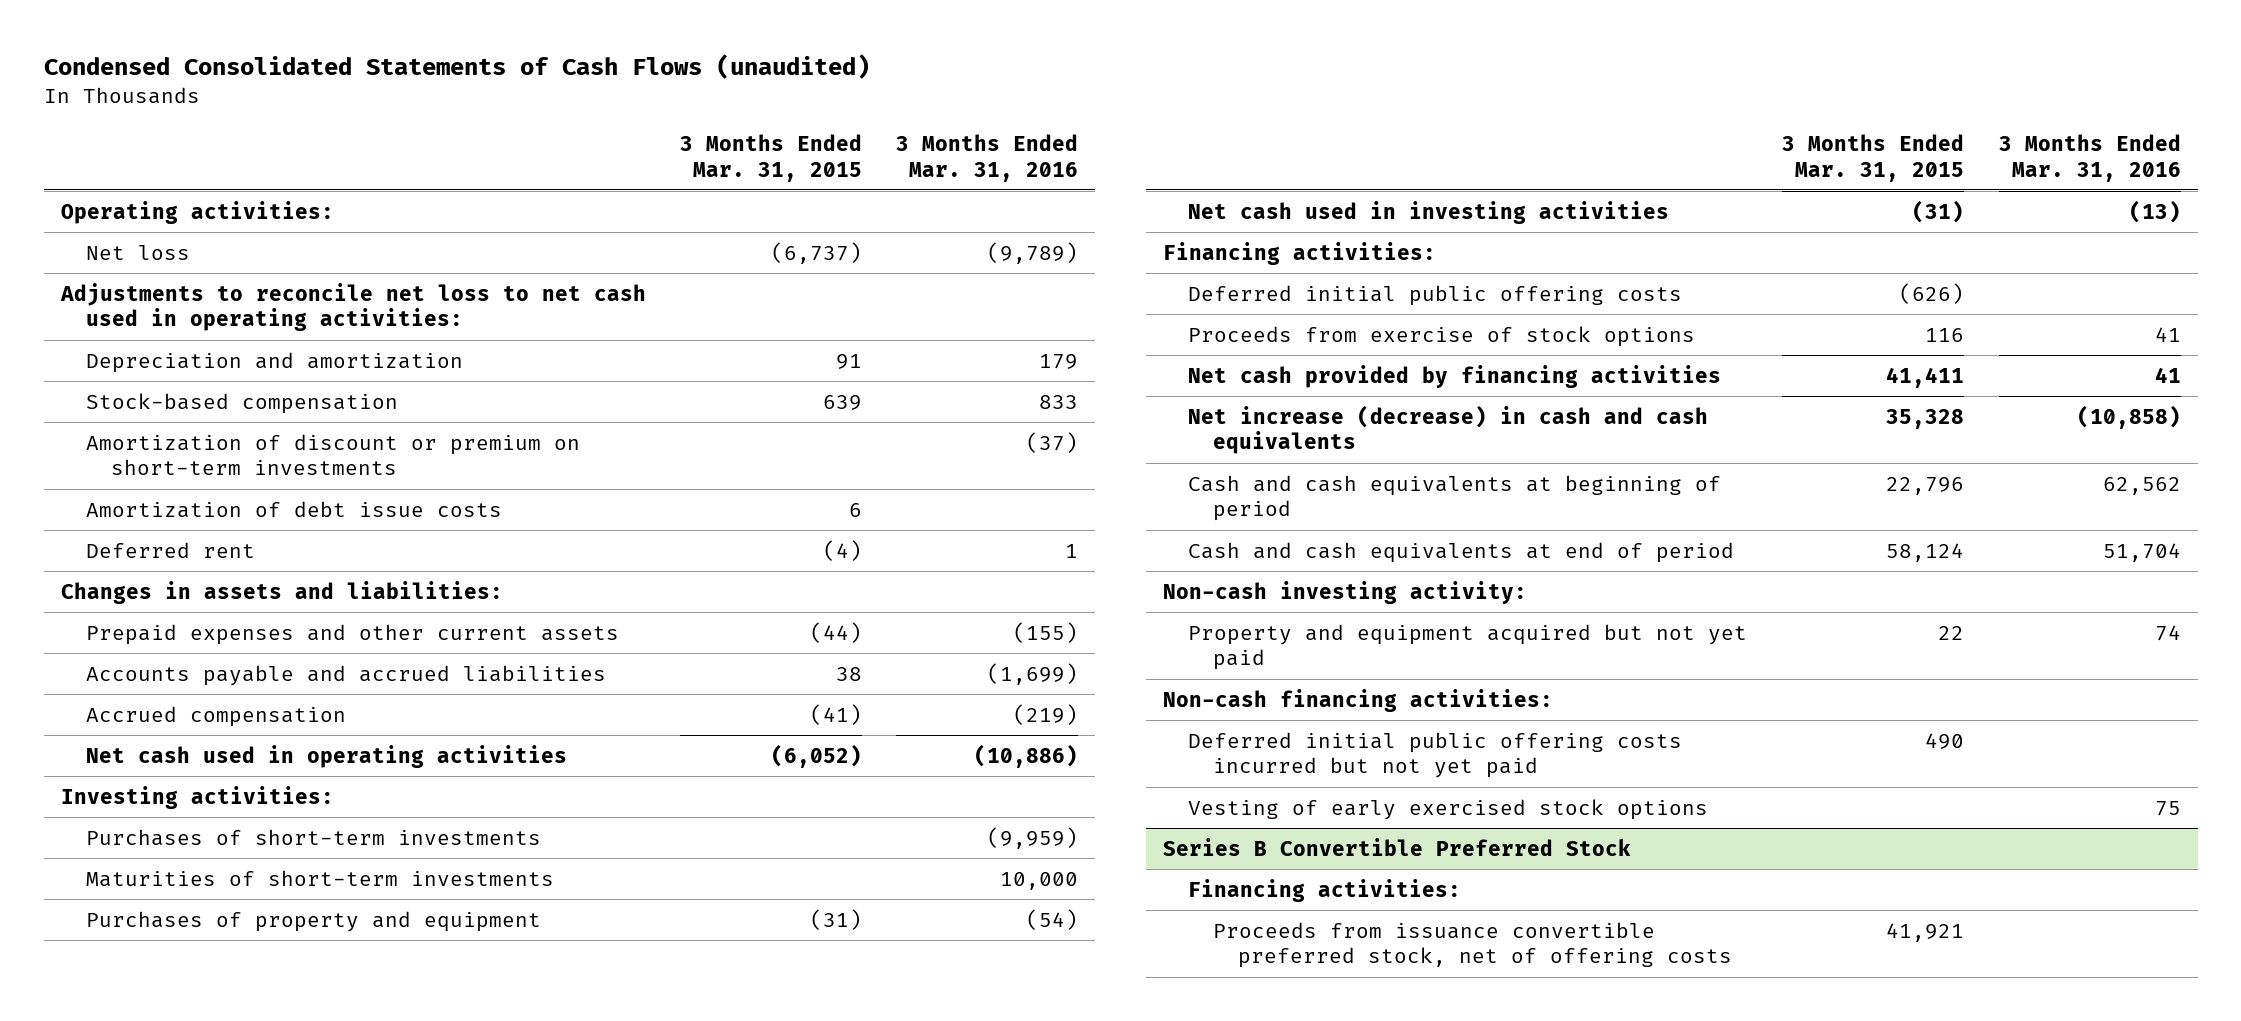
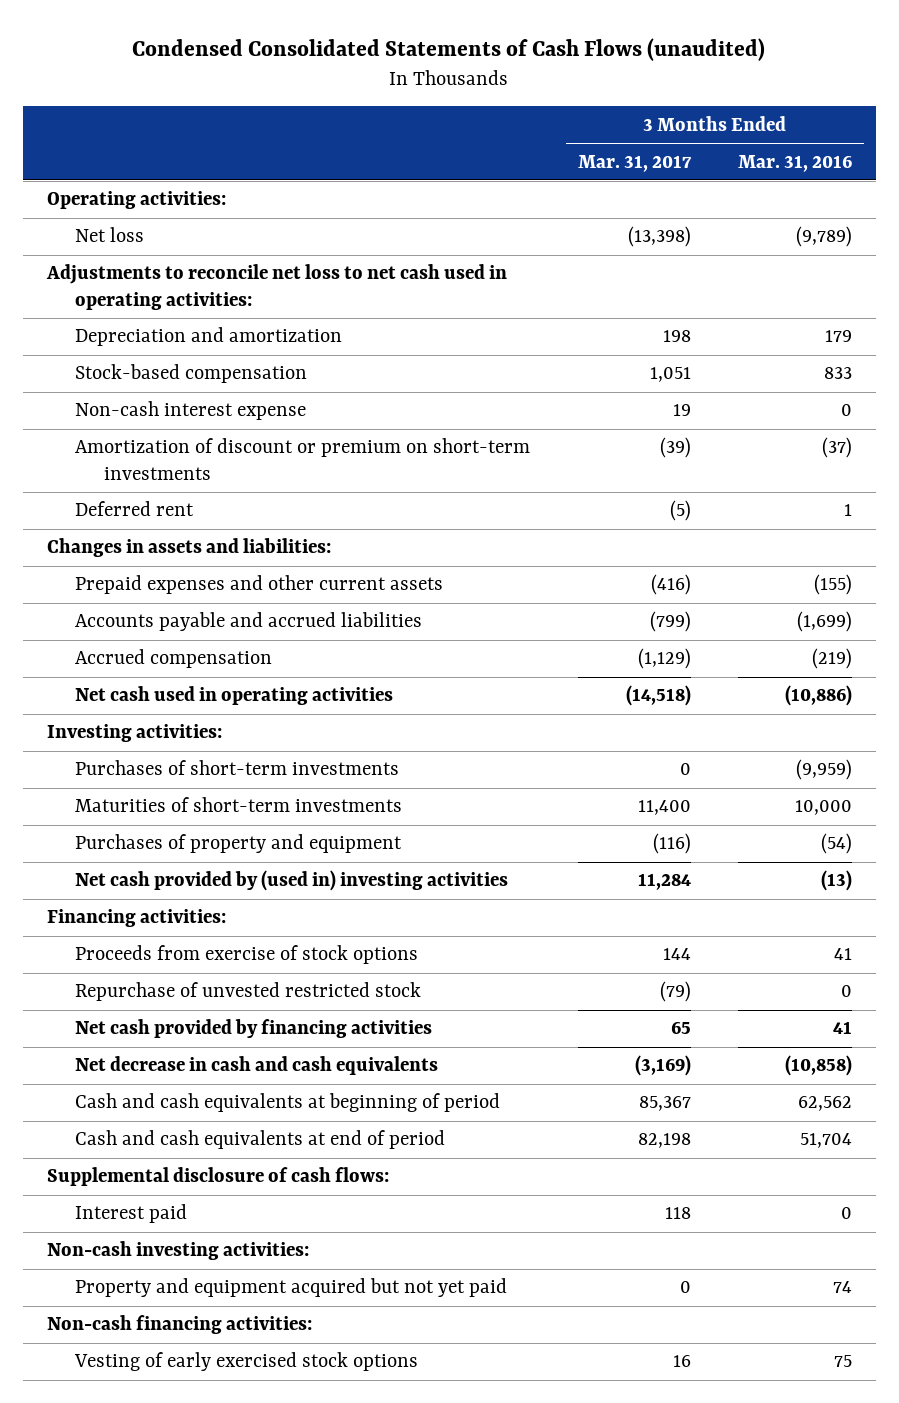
- | 3 Months Ended Mar. 31, 2015 | 3 Months Ended Mar. 31, 2016
+ | 3 Months Ended Mar. 31, 2017 | 3 Months Ended Mar. 31, 2016
+ Non-cash interest expense | 19 | 0
- Amortization of debt issue costs | 6 |
- Net cash used in investing activities | (31) | (13)
+ Net cash provided by (used in) investing activities | 11,284 | (13)
- Deferred initial public offering costs | (626) |
+ Repurchase of unvested restricted stock | (79) | 0
- Net increase (decrease) in cash and cash equivalents | 35,328 | (10,858)
+ Net decrease in cash and cash equivalents | (3,169) | (10,858)
- Non-cash investing activity:
+ Supplemental disclosure of cash flows:
+ Interest paid | 118 | 0
+ Non-cash investing activities:
- Deferred initial public offering costs incurred but not yet paid | 490 |
- Series B Convertible Preferred Stock
- Financing activities:
- Proceeds from issuance convertible preferred stock, net of offering costs | 41,921 |

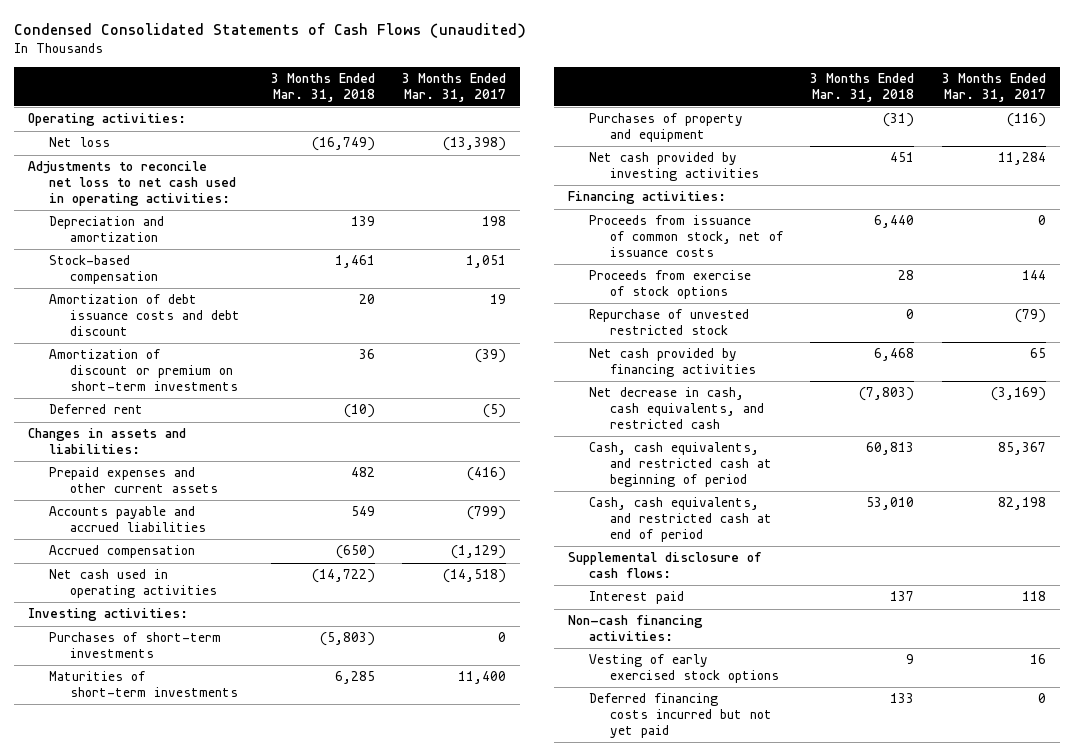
- | 3 Months Ended Mar. 31, 2017 | 3 Months Ended Mar. 31, 2016
+ | 3 Months Ended Mar. 31, 2018 | 3 Months Ended Mar. 31, 2017
- Non-cash interest expense | 19 | 0
+ Amortization of debt issuance costs and debt discount | 20 | 19
- Net cash provided by (used in) investing activities | 11,284 | (13)
+ Net cash provided by investing activities | 451 | 11,284
+ Proceeds from issuance of common stock, net of issuance costs | 6,440 | 0
- Net decrease in cash and cash equivalents | (3,169) | (10,858)
- Cash and cash equivalents at beginning of period | 85,367 | 62,562
- Cash and cash equivalents at end of period | 82,198 | 51,704
+ Net decrease in cash, cash equivalents, and restricted cash | (7,803) | (3,169)
+ Cash, cash equivalents, and restricted cash at beginning of period | 60,813 | 85,367
+ Cash, cash equivalents, and restricted cash at end of period | 53,010 | 82,198
- Non-cash investing activities:
- Property and equipment acquired but not yet paid | 0 | 74
+ Deferred financing costs incurred but not yet paid | 133 | 0

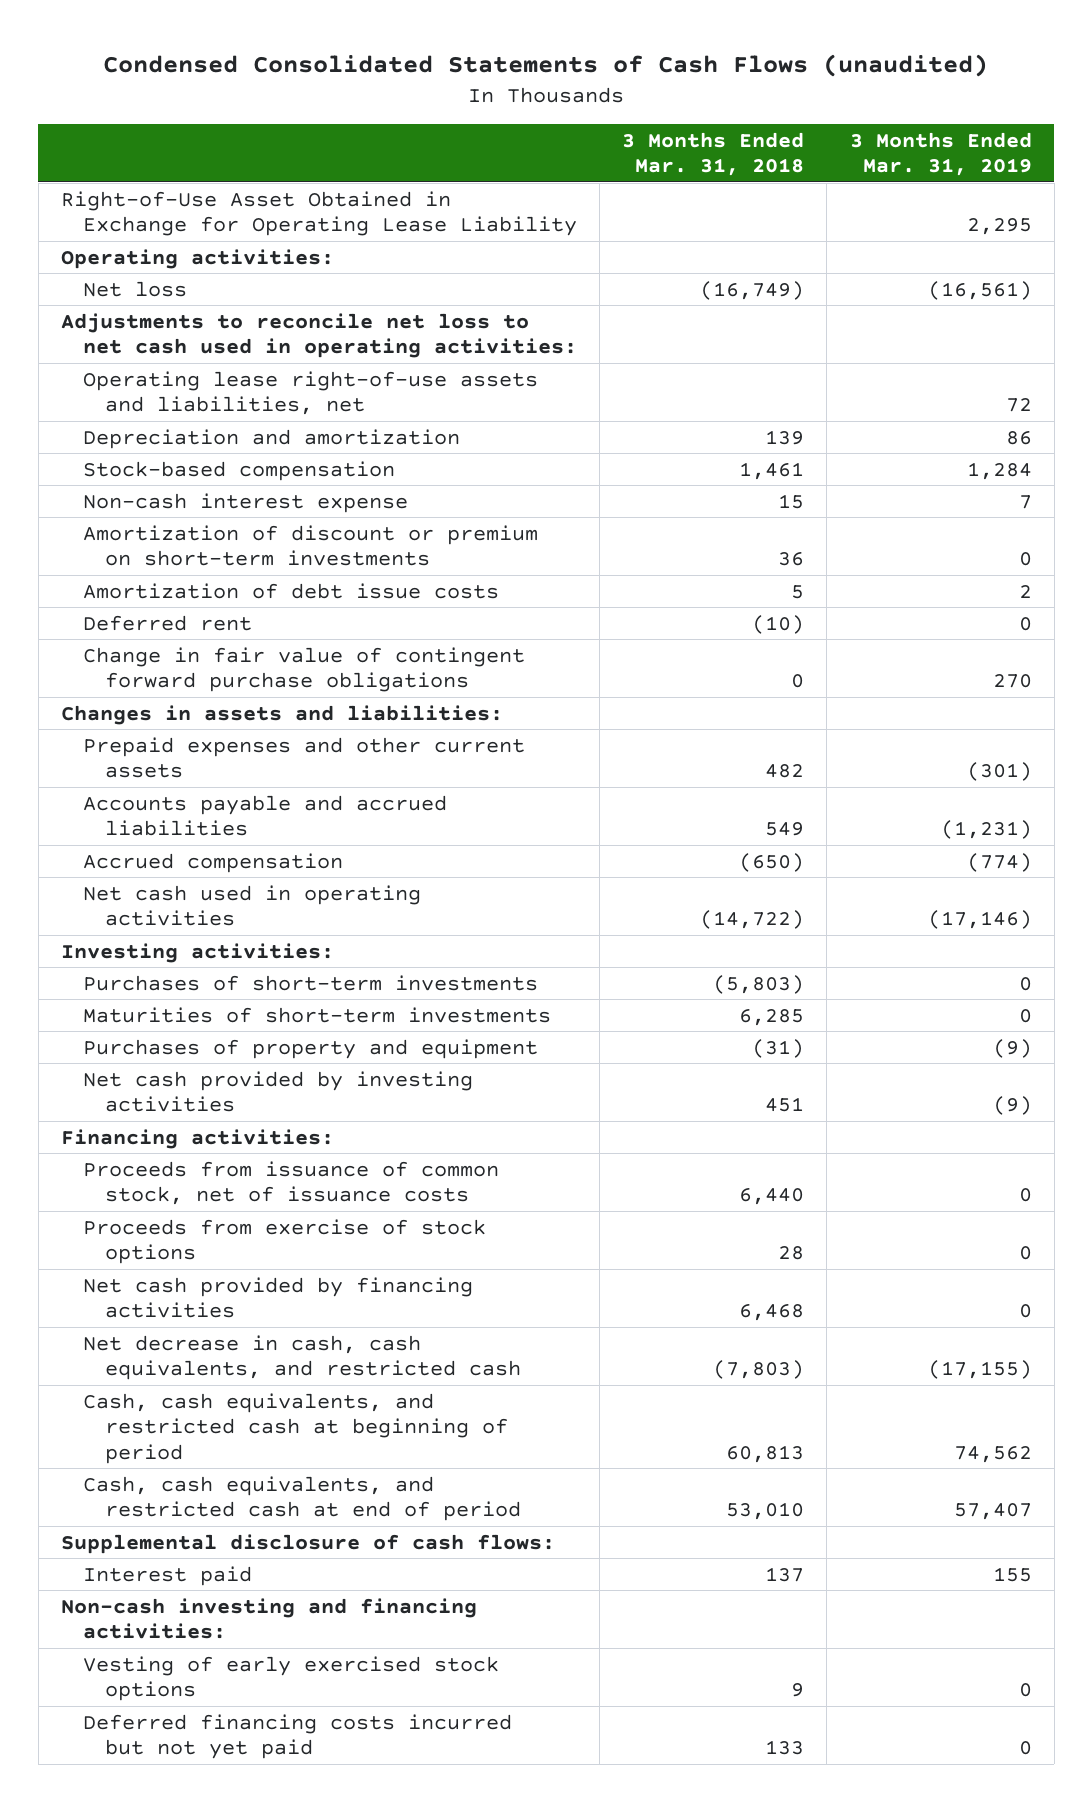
- | 3 Months Ended Mar. 31, 2018 | 3 Months Ended Mar. 31, 2017
+ | 3 Months Ended Mar. 31, 2018 | 3 Months Ended Mar. 31, 2019
+ Right-of-Use Asset Obtained in Exchange for Operating Lease Liability | | 2,295
+ Operating lease right-of-use assets and liabilities, net | | 72
- Amortization of debt issuance costs and debt discount | 20 | 19
+ Non-cash interest expense | 15 | 7
+ Amortization of debt issue costs | 5 | 2
+ Change in fair value of contingent forward purchase obligations | 0 | 270
- Repurchase of unvested restricted stock | 0 | (79)
- Non-cash financing activities:
+ Non-cash investing and financing activities:

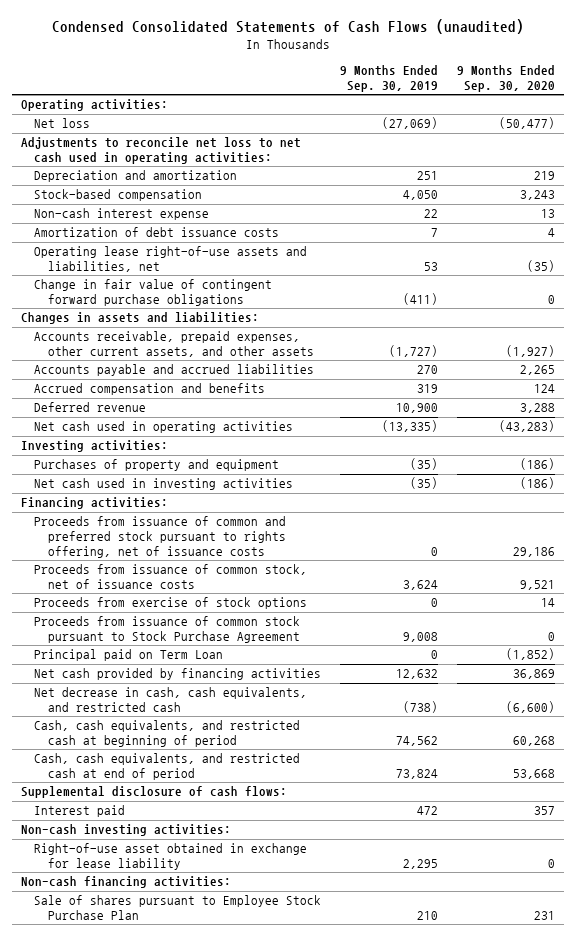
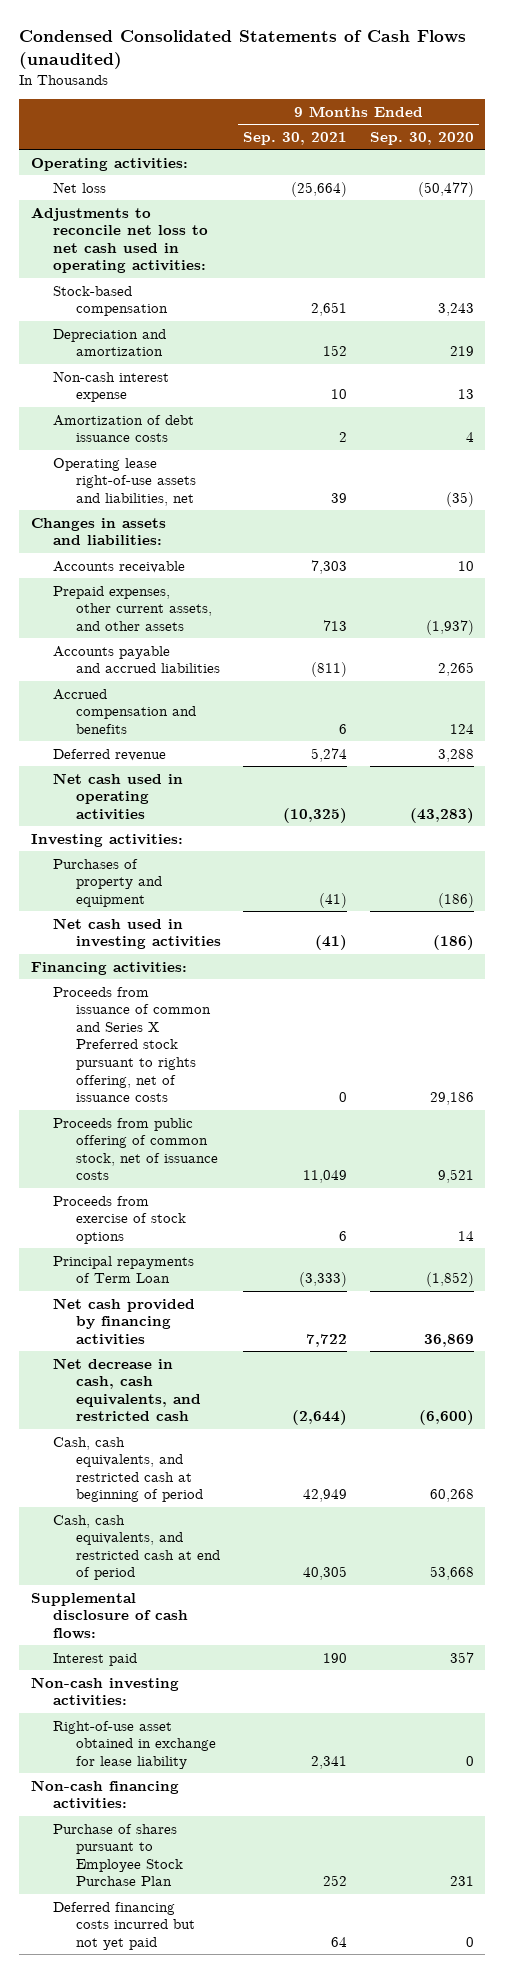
- | 9 Months Ended Sep. 30, 2019 | 9 Months Ended Sep. 30, 2020
+ | 9 Months Ended Sep. 30, 2021 | 9 Months Ended Sep. 30, 2020
moved down: Depreciation and amortization | 152 | 219
- Change in fair value of contingent forward purchase obligations | (411) | 0
- Accounts receivable, prepaid expenses, other current assets, and other assets | (1,727) | (1,927)
+ Accounts receivable | 7,303 | 10
+ Prepaid expenses, other current assets, and other assets | 713 | (1,937)
- Proceeds from issuance of common and preferred stock pursuant to rights offering, net of issuance costs | 0 | 29,186
- Proceeds from issuance of common stock, net of issuance costs | 3,624 | 9,521
+ Proceeds from issuance of common and Series X Preferred stock pursuant to rights offering, net of issuance costs | 0 | 29,186
+ Proceeds from public offering of common stock, net of issuance costs | 11,049 | 9,521
- Proceeds from issuance of common stock pursuant to Stock Purchase Agreement | 9,008 | 0
- Principal paid on Term Loan | 0 | (1,852)
+ Principal repayments of Term Loan | (3,333) | (1,852)
- Sale of shares pursuant to Employee Stock Purchase Plan | 210 | 231
+ Purchase of shares pursuant to Employee Stock Purchase Plan | 252 | 231
+ Deferred financing costs incurred but not yet paid | 64 | 0

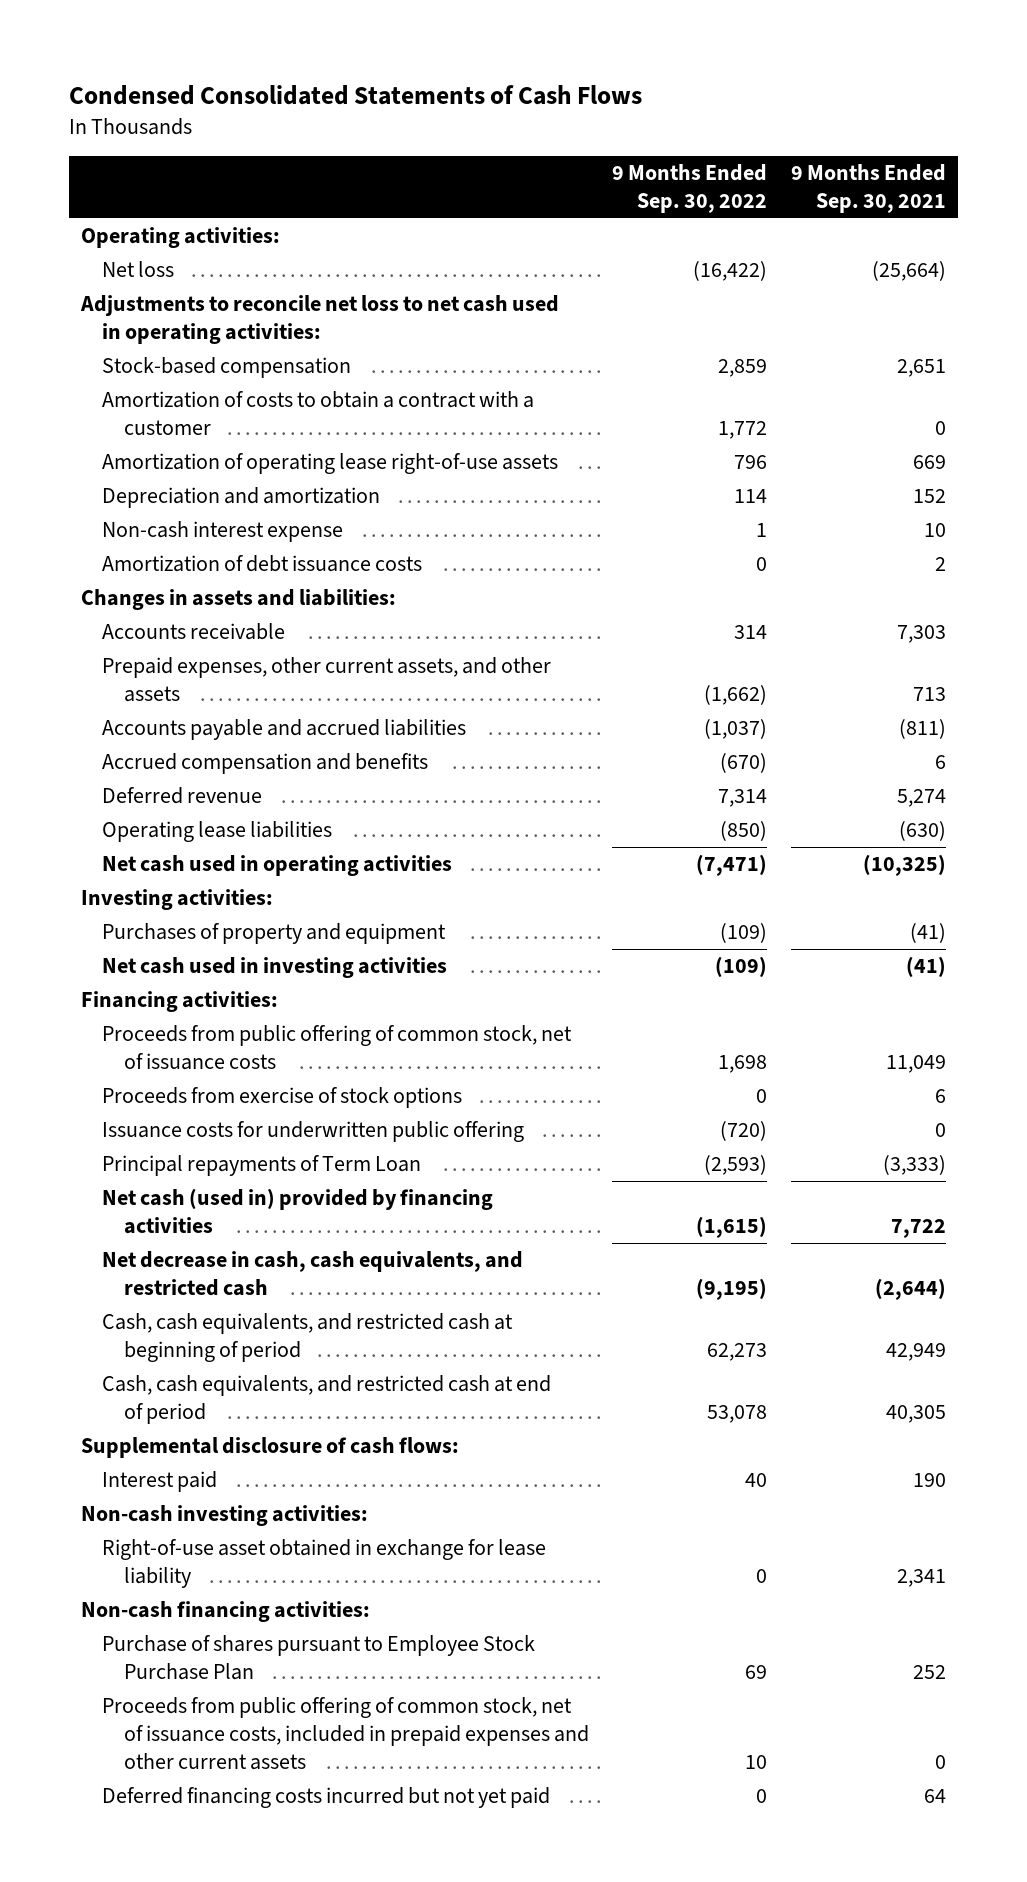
- Condensed Consolidated Statements of Cash Flows (unaudited)
+ Condensed Consolidated Statements of Cash Flows
- | 9 Months Ended Sep. 30, 2021 | 9 Months Ended Sep. 30, 2020
+ | 9 Months Ended Sep. 30, 2022 | 9 Months Ended Sep. 30, 2021
+ Amortization of costs to obtain a contract with a customer | 1,772 | 0
+ Amortization of operating lease right-of-use assets | 796 | 669
- Operating lease right-of-use assets and liabilities, net | 39 | (35)
+ Operating lease liabilities | (850) | (630)
- Proceeds from issuance of common and Series X Preferred stock pursuant to rights offering, net of issuance costs | 0 | 29,186
+ Issuance costs for underwritten public offering | (720) | 0
- Net cash provided by financing activities | 7,722 | 36,869
+ Net cash (used in) provided by financing activities | (1,615) | 7,722
+ Proceeds from public offering of common stock, net of issuance costs, included in prepaid expenses and other current assets | 10 | 0

